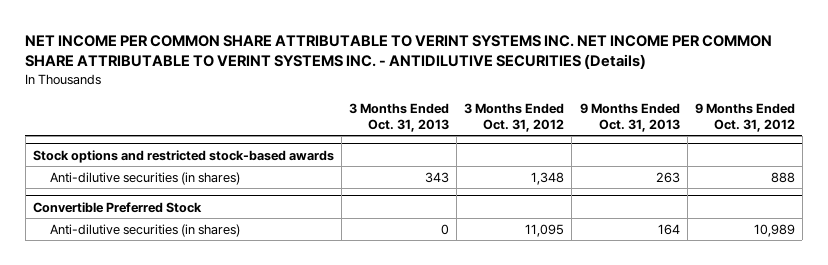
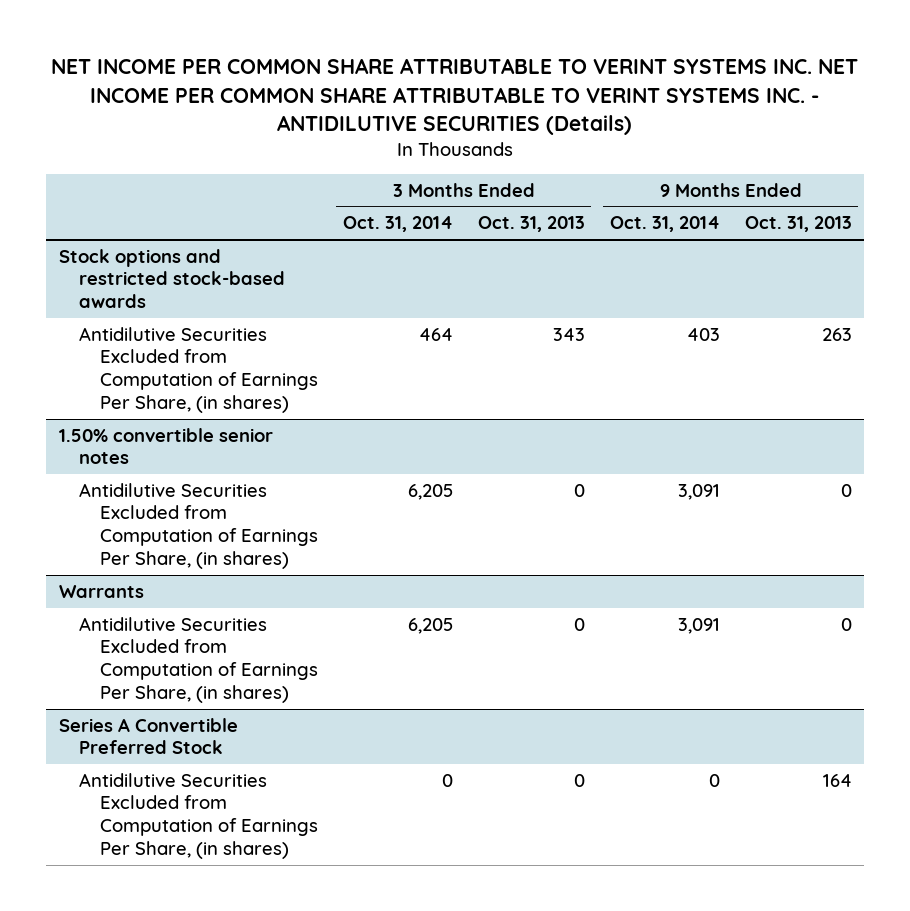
- | 3 Months Ended Oct. 31, 2013 | 3 Months Ended Oct. 31, 2012 | 9 Months Ended Oct. 31, 2013 | 9 Months Ended Oct. 31, 2012
+ | 3 Months Ended Oct. 31, 2014 | 3 Months Ended Oct. 31, 2013 | 9 Months Ended Oct. 31, 2014 | 9 Months Ended Oct. 31, 2013
@ Stock options and restricted stock-based awards
- Anti-dilutive securities (in shares) | 343 | 1,348 | 263 | 888
- Convertible Preferred Stock
- Anti-dilutive securities (in shares) | 0 | 11,095 | 164 | 10,989
@ Stock options and restricted stock-based awards
+ Antidilutive Securities Excluded from Computation of Earnings Per Share, (in shares) | 464 | 343 | 403 | 263
+ 1.50% convertible senior notes
+ Antidilutive Securities Excluded from Computation of Earnings Per Share, (in shares) | 6,205 | 0 | 3,091 | 0
+ Warrants
+ Antidilutive Securities Excluded from Computation of Earnings Per Share, (in shares) | 6,205 | 0 | 3,091 | 0
+ Series A Convertible Preferred Stock
+ Antidilutive Securities Excluded from Computation of Earnings Per Share, (in shares) | 0 | 0 | 0 | 164

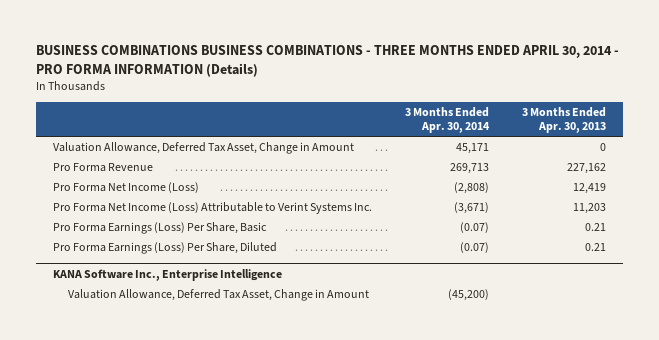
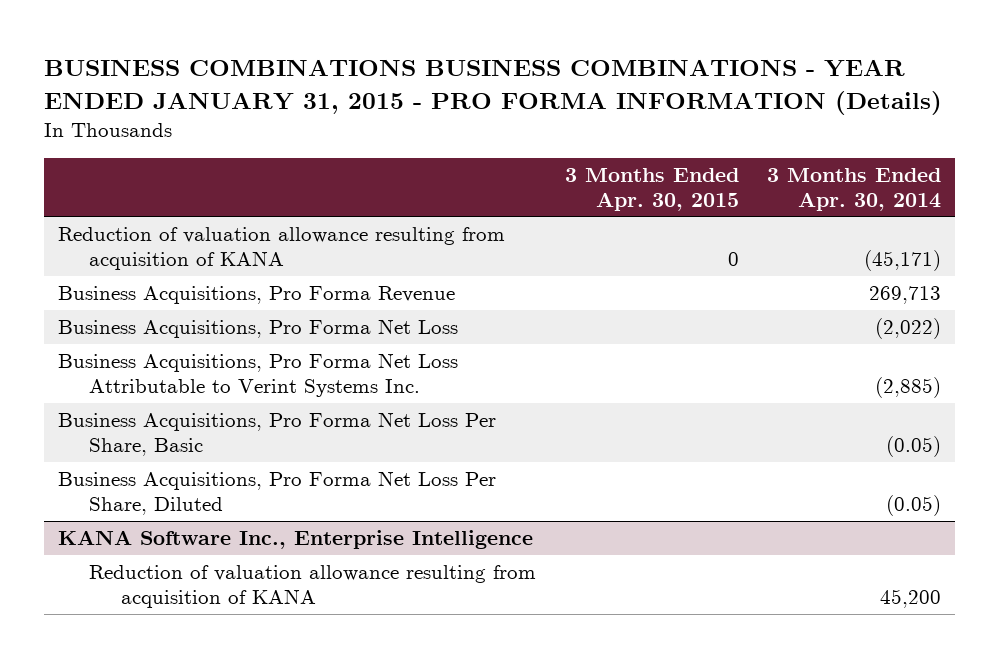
- BUSINESS COMBINATIONS BUSINESS COMBINATIONS - THREE MONTHS ENDED APRIL 30, 2014 - PRO FORMA INFORMATION (Details)
+ BUSINESS COMBINATIONS BUSINESS COMBINATIONS - YEAR ENDED JANUARY 31, 2015 - PRO FORMA INFORMATION (Details)
- | 3 Months Ended Apr. 30, 2014 | 3 Months Ended Apr. 30, 2013
+ | 3 Months Ended Apr. 30, 2015 | 3 Months Ended Apr. 30, 2014
- Valuation Allowance, Deferred Tax Asset, Change in Amount | 45,171 | 0
- Pro Forma Revenue | 269,713 | 227,162
- Pro Forma Net Income (Loss) | (2,808) | 12,419
- Pro Forma Net Income (Loss) Attributable to Verint Systems Inc. | (3,671) | 11,203
- Pro Forma Earnings (Loss) Per Share, Basic | (0.07) | 0.21
- Pro Forma Earnings (Loss) Per Share, Diluted | (0.07) | 0.21
+ Reduction of valuation allowance resulting from acquisition of KANA | 0 | (45,171)
+ Business Acquisitions, Pro Forma Revenue | | 269,713
+ Business Acquisitions, Pro Forma Net Loss | | (2,022)
+ Business Acquisitions, Pro Forma Net Loss Attributable to Verint Systems Inc. | | (2,885)
+ Business Acquisitions, Pro Forma Net Loss Per Share, Basic | | (0.05)
+ Business Acquisitions, Pro Forma Net Loss Per Share, Diluted | | (0.05)
@ KANA Software Inc., Enterprise Intelligence
- Valuation Allowance, Deferred Tax Asset, Change in Amount | (45,200) |
+ Reduction of valuation allowance resulting from acquisition of KANA | | 45,200

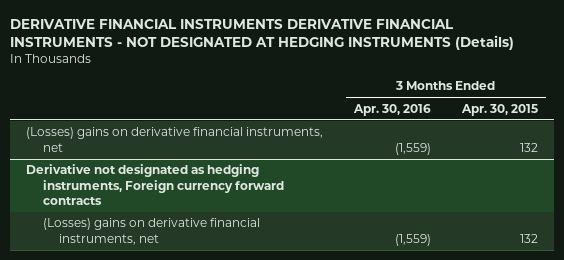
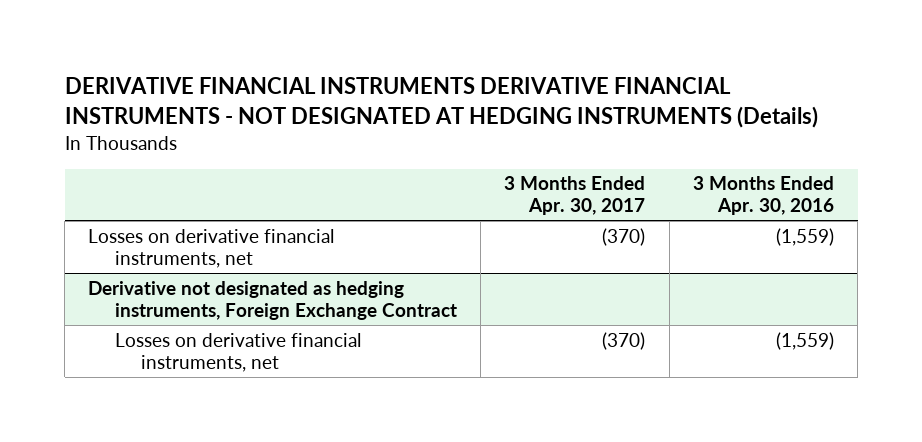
- | 3 Months Ended Apr. 30, 2016 | 3 Months Ended Apr. 30, 2015
+ | 3 Months Ended Apr. 30, 2017 | 3 Months Ended Apr. 30, 2016
- (Losses) gains on derivative financial instruments, net | (1,559) | 132
- Derivative not designated as hedging instruments, Foreign currency forward contracts
- (Losses) gains on derivative financial instruments, net | (1,559) | 132
+ Losses on derivative financial instruments, net | (370) | (1,559)
+ Derivative not designated as hedging instruments, Foreign Exchange Contract
+ Losses on derivative financial instruments, net | (370) | (1,559)

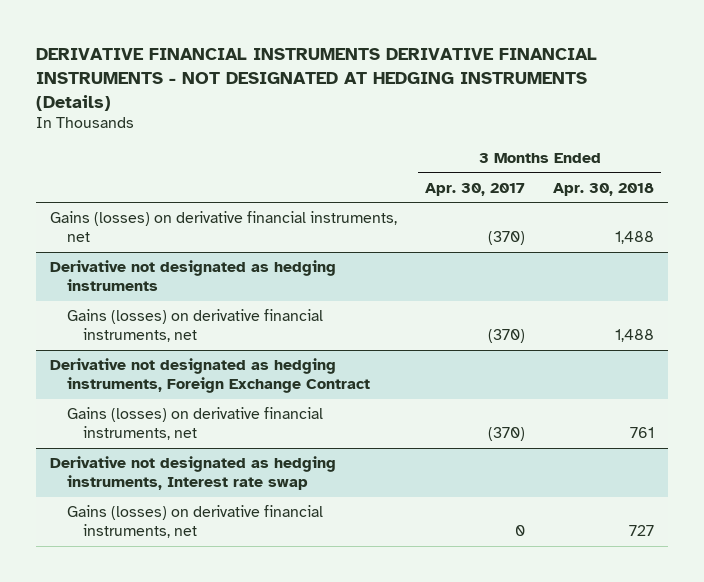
- | 3 Months Ended Apr. 30, 2017 | 3 Months Ended Apr. 30, 2016
+ | 3 Months Ended Apr. 30, 2017 | 3 Months Ended Apr. 30, 2018
- Losses on derivative financial instruments, net | (370) | (1,559)
+ Gains (losses) on derivative financial instruments, net | (370) | 1,488
+ Derivative not designated as hedging instruments
+ Gains (losses) on derivative financial instruments, net | (370) | 1,488
@ Derivative not designated as hedging instruments, Foreign Exchange Contract
- Losses on derivative financial instruments, net | (370) | (1,559)
+ Gains (losses) on derivative financial instruments, net | (370) | 761
+ Derivative not designated as hedging instruments, Interest rate swap
+ Gains (losses) on derivative financial instruments, net | 0 | 727

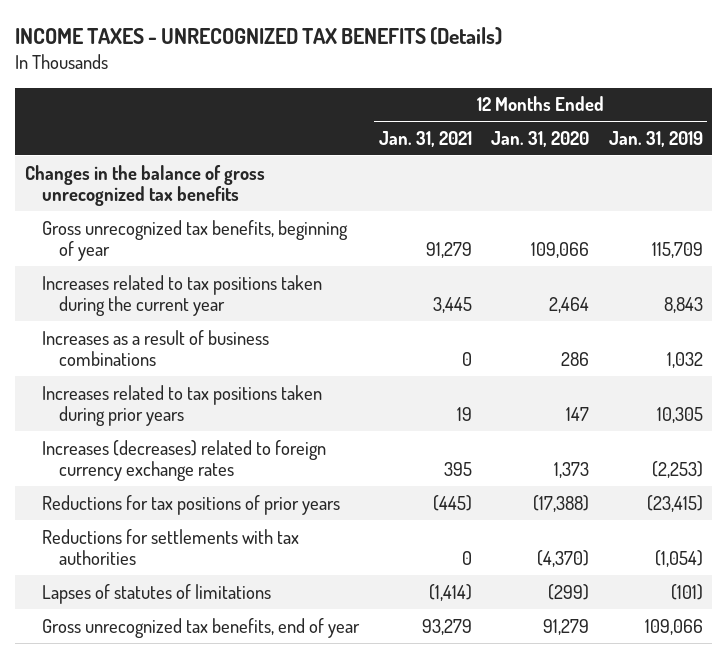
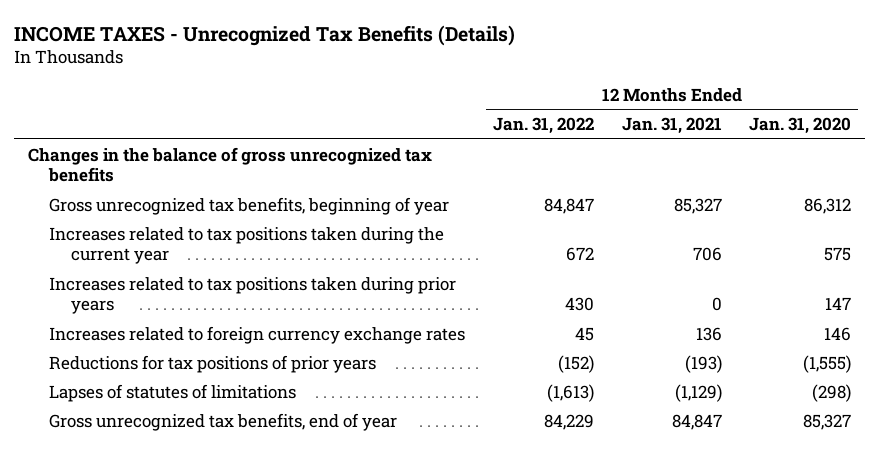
- INCOME TAXES - UNRECOGNIZED TAX BENEFITS (Details)
+ INCOME TAXES - Unrecognized Tax Benefits (Details)
- | 12 Months Ended Jan. 31, 2021 | 12 Months Ended Jan. 31, 2020 | 12 Months Ended Jan. 31, 2019
+ | 12 Months Ended Jan. 31, 2022 | 12 Months Ended Jan. 31, 2021 | 12 Months Ended Jan. 31, 2020
- Gross unrecognized tax benefits, beginning of year | 91,279 | 109,066 | 115,709
- Increases related to tax positions taken during the current year | 3,445 | 2,464 | 8,843
- Increases as a result of business combinations | 0 | 286 | 1,032
- Increases related to tax positions taken during prior years | 19 | 147 | 10,305
- Increases (decreases) related to foreign currency exchange rates | 395 | 1,373 | (2,253)
- Reductions for tax positions of prior years | (445) | (17,388) | (23,415)
- Reductions for settlements with tax authorities | 0 | (4,370) | (1,054)
- Lapses of statutes of limitations | (1,414) | (299) | (101)
- Gross unrecognized tax benefits, end of year | 93,279 | 91,279 | 109,066
+ Gross unrecognized tax benefits, beginning of year | 84,847 | 85,327 | 86,312
+ Increases related to tax positions taken during the current year | 672 | 706 | 575
+ Increases related to tax positions taken during prior years | 430 | 0 | 147
+ Increases related to foreign currency exchange rates | 45 | 136 | 146
+ Reductions for tax positions of prior years | (152) | (193) | (1,555)
+ Lapses of statutes of limitations | (1,613) | (1,129) | (298)
+ Gross unrecognized tax benefits, end of year | 84,229 | 84,847 | 85,327

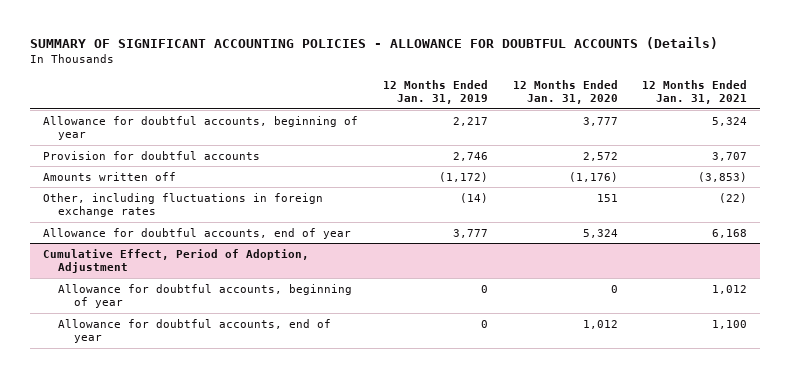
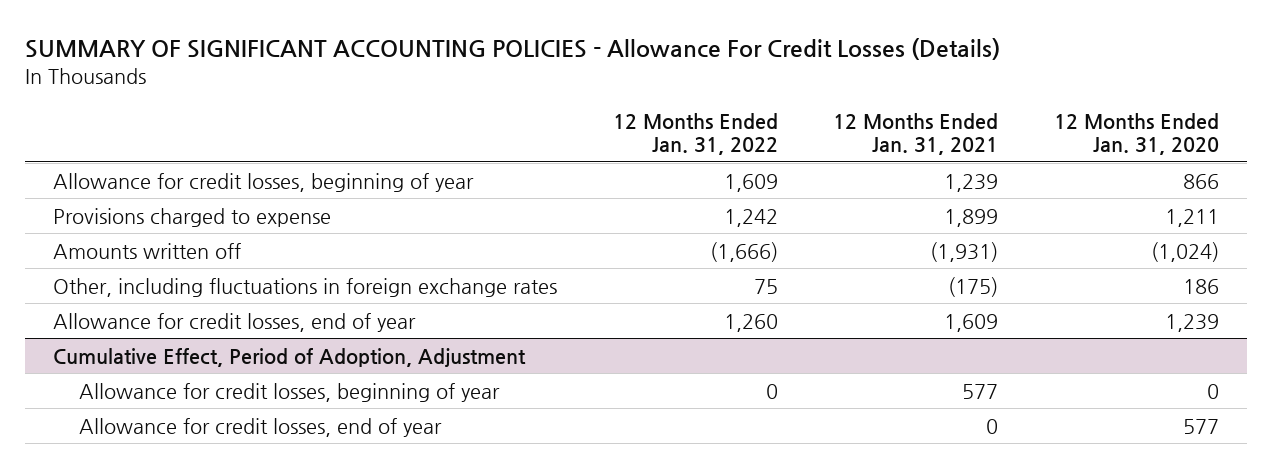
- SUMMARY OF SIGNIFICANT ACCOUNTING POLICIES - ALLOWANCE FOR DOUBTFUL ACCOUNTS (Details)
+ SUMMARY OF SIGNIFICANT ACCOUNTING POLICIES - Allowance For Credit Losses (Details)
- | 12 Months Ended Jan. 31, 2019 | 12 Months Ended Jan. 31, 2020 | 12 Months Ended Jan. 31, 2021
+ | 12 Months Ended Jan. 31, 2022 | 12 Months Ended Jan. 31, 2021 | 12 Months Ended Jan. 31, 2020
- Allowance for doubtful accounts, beginning of year | 2,217 | 3,777 | 5,324
- Provision for doubtful accounts | 2,746 | 2,572 | 3,707
- Amounts written off | (1,172) | (1,176) | (3,853)
- Other, including fluctuations in foreign exchange rates | (14) | 151 | (22)
- Allowance for doubtful accounts, end of year | 3,777 | 5,324 | 6,168
+ Allowance for credit losses, beginning of year | 1,609 | 1,239 | 866
+ Provisions charged to expense | 1,242 | 1,899 | 1,211
+ Amounts written off | (1,666) | (1,931) | (1,024)
+ Other, including fluctuations in foreign exchange rates | 75 | (175) | 186
+ Allowance for credit losses, end of year | 1,260 | 1,609 | 1,239
@ Cumulative Effect, Period of Adoption, Adjustment
- Allowance for doubtful accounts, beginning of year | 0 | 0 | 1,012
- Allowance for doubtful accounts, end of year | 0 | 1,012 | 1,100
+ Allowance for credit losses, beginning of year | 0 | 577 | 0
+ Allowance for credit losses, end of year | | 0 | 577

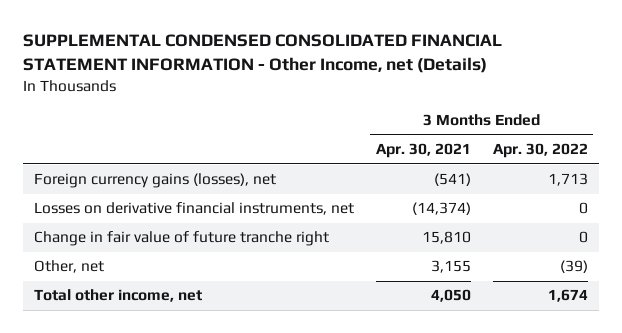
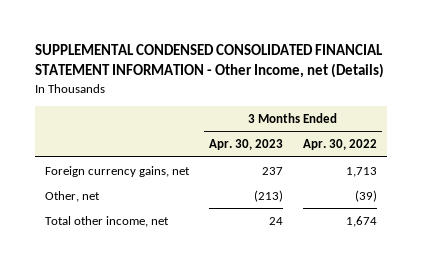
- | 3 Months Ended Apr. 30, 2021 | 3 Months Ended Apr. 30, 2022
+ | 3 Months Ended Apr. 30, 2023 | 3 Months Ended Apr. 30, 2022
- Foreign currency gains (losses), net | (541) | 1,713
- Losses on derivative financial instruments, net | (14,374) | 0
- Change in fair value of future tranche right | 15,810 | 0
+ Foreign currency gains, net | 237 | 1,713

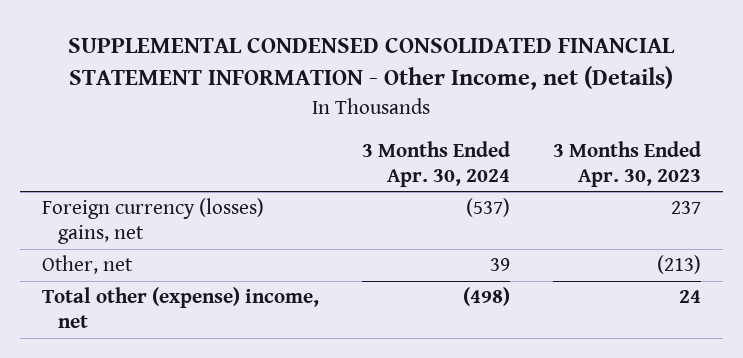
- | 3 Months Ended Apr. 30, 2023 | 3 Months Ended Apr. 30, 2022
+ | 3 Months Ended Apr. 30, 2024 | 3 Months Ended Apr. 30, 2023
- Foreign currency gains, net | 237 | 1,713
+ Foreign currency (losses) gains, net | (537) | 237
- Total other income, net | 24 | 1,674
+ Total other (expense) income, net | (498) | 24

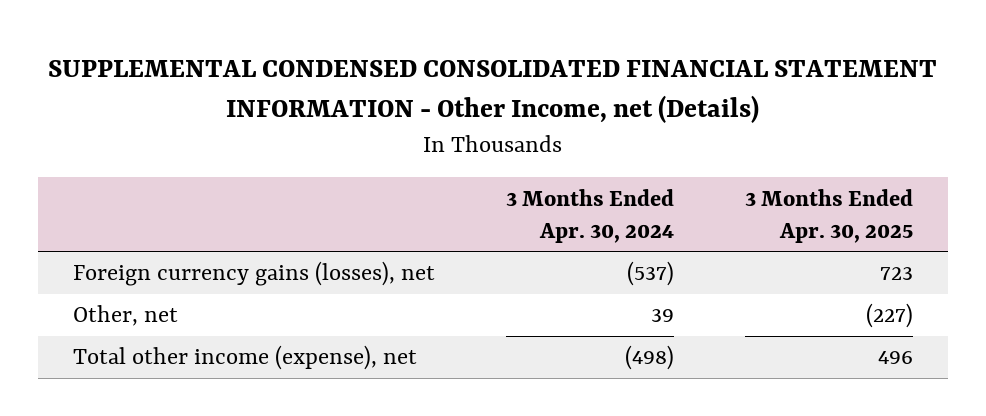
- | 3 Months Ended Apr. 30, 2024 | 3 Months Ended Apr. 30, 2023
+ | 3 Months Ended Apr. 30, 2024 | 3 Months Ended Apr. 30, 2025
- Foreign currency (losses) gains, net | (537) | 237
+ Foreign currency gains (losses), net | (537) | 723
- Total other (expense) income, net | (498) | 24
+ Total other income (expense), net | (498) | 496

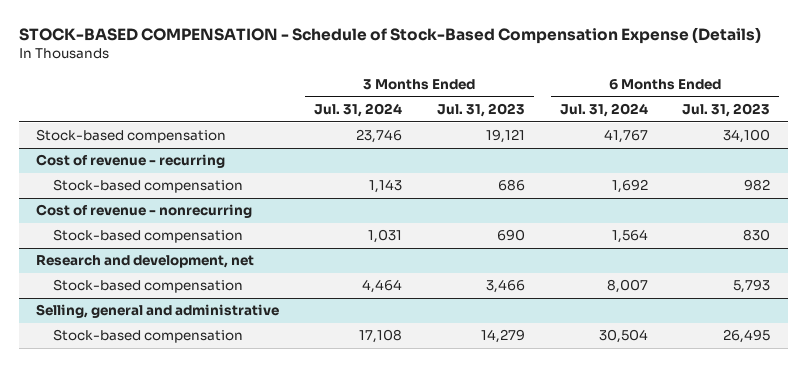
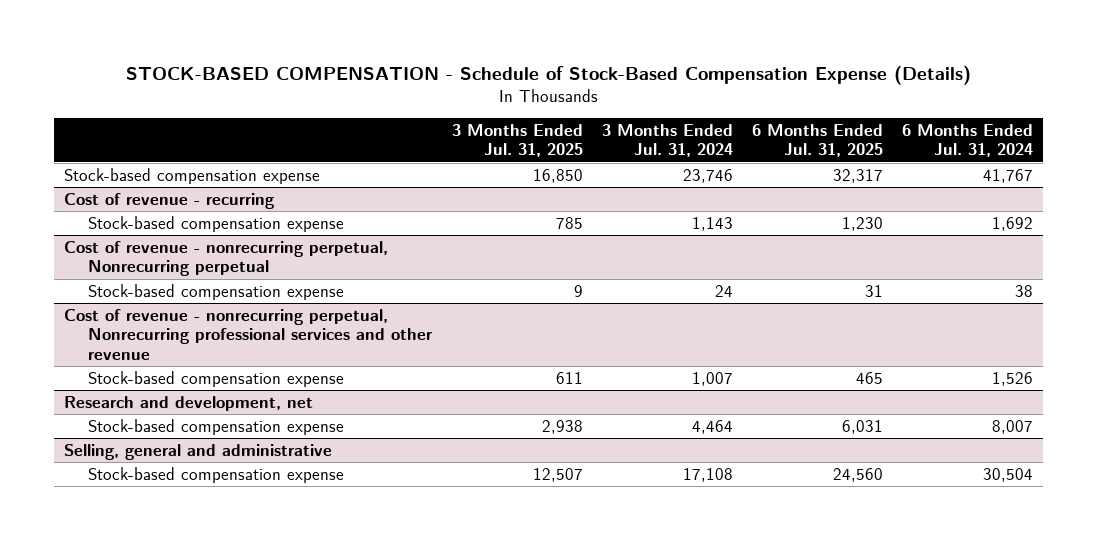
- | 3 Months Ended Jul. 31, 2024 | 3 Months Ended Jul. 31, 2023 | 6 Months Ended Jul. 31, 2024 | 6 Months Ended Jul. 31, 2023
+ | 3 Months Ended Jul. 31, 2025 | 3 Months Ended Jul. 31, 2024 | 6 Months Ended Jul. 31, 2025 | 6 Months Ended Jul. 31, 2024
- Stock-based compensation | 23,746 | 19,121 | 41,767 | 34,100
+ Stock-based compensation expense | 16,850 | 23,746 | 32,317 | 41,767
@ Cost of revenue - recurring
- Stock-based compensation | 1,143 | 686 | 1,692 | 982
- Cost of revenue - nonrecurring
- Stock-based compensation | 1,031 | 690 | 1,564 | 830
@ Cost of revenue - recurring
+ Stock-based compensation expense | 785 | 1,143 | 1,230 | 1,692
+ Cost of revenue - nonrecurring perpetual, Nonrecurring perpetual
+ Stock-based compensation expense | 9 | 24 | 31 | 38
+ Cost of revenue - nonrecurring perpetual, Nonrecurring professional services and other revenue
+ Stock-based compensation expense | 611 | 1,007 | 465 | 1,526
@ Research and development, net
- Stock-based compensation | 4,464 | 3,466 | 8,007 | 5,793
+ Stock-based compensation expense | 2,938 | 4,464 | 6,031 | 8,007
@ Selling, general and administrative
- Stock-based compensation | 17,108 | 14,279 | 30,504 | 26,495
+ Stock-based compensation expense | 12,507 | 17,108 | 24,560 | 30,504

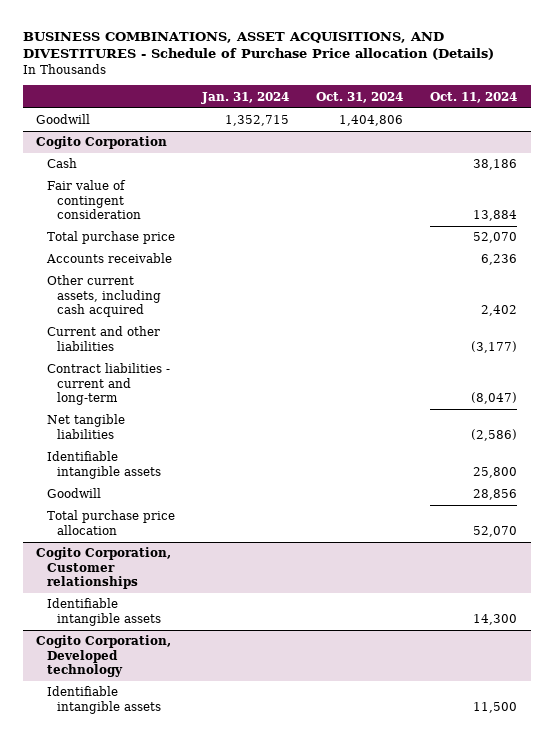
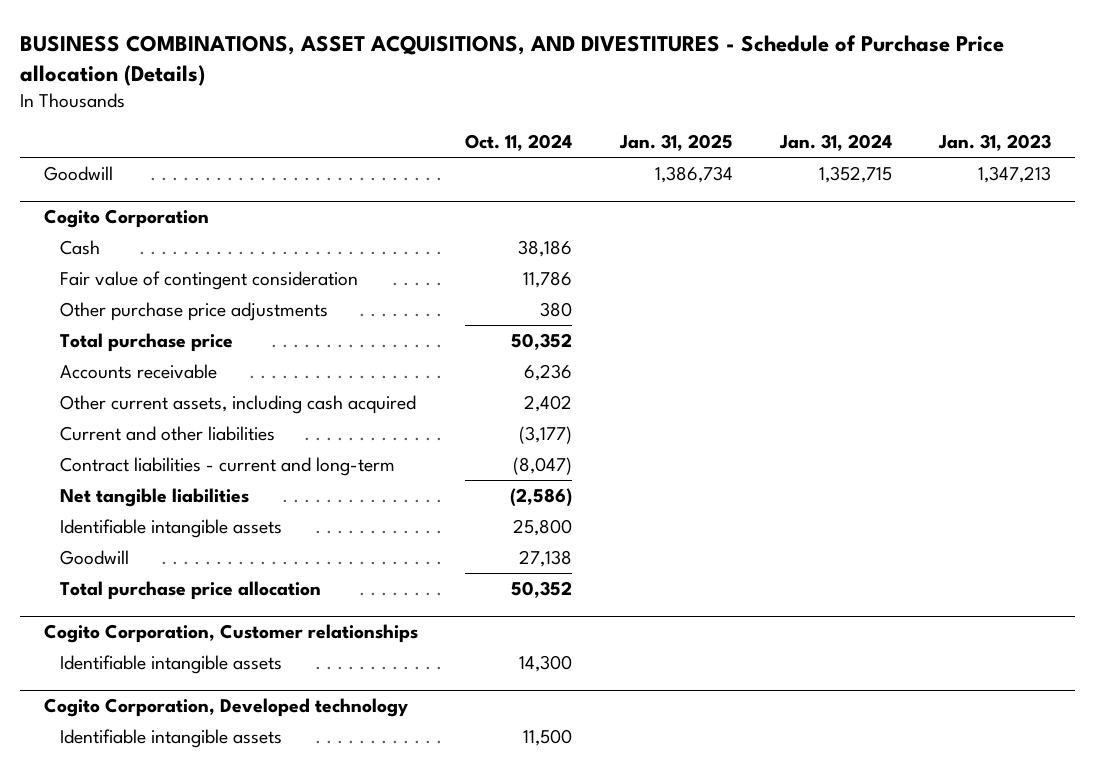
- | Jan. 31, 2024 | Oct. 31, 2024 | Oct. 11, 2024
+ | Oct. 11, 2024 | Jan. 31, 2025 | Jan. 31, 2024 | Jan. 31, 2023
@ Cogito Corporation
- Fair value of contingent consideration | | | 13,884
- Total purchase price | | | 52,070
+ Fair value of contingent consideration | 11,786 | | |
+ Other purchase price adjustments | 380 | | |
+ Total purchase price | 50,352 | | |
- Goodwill | | | 28,856
- Total purchase price allocation | | | 52,070
+ Goodwill | 27,138 | | |
+ Total purchase price allocation | 50,352 | | |

